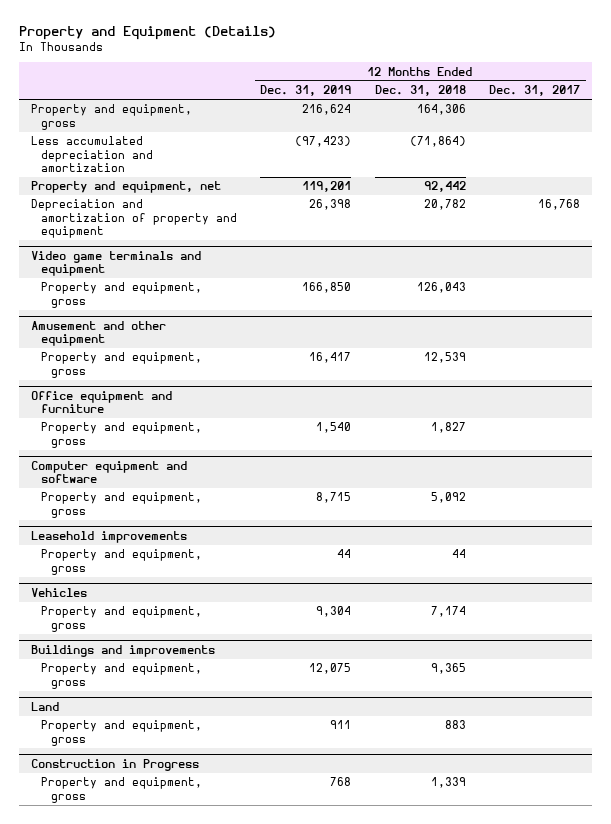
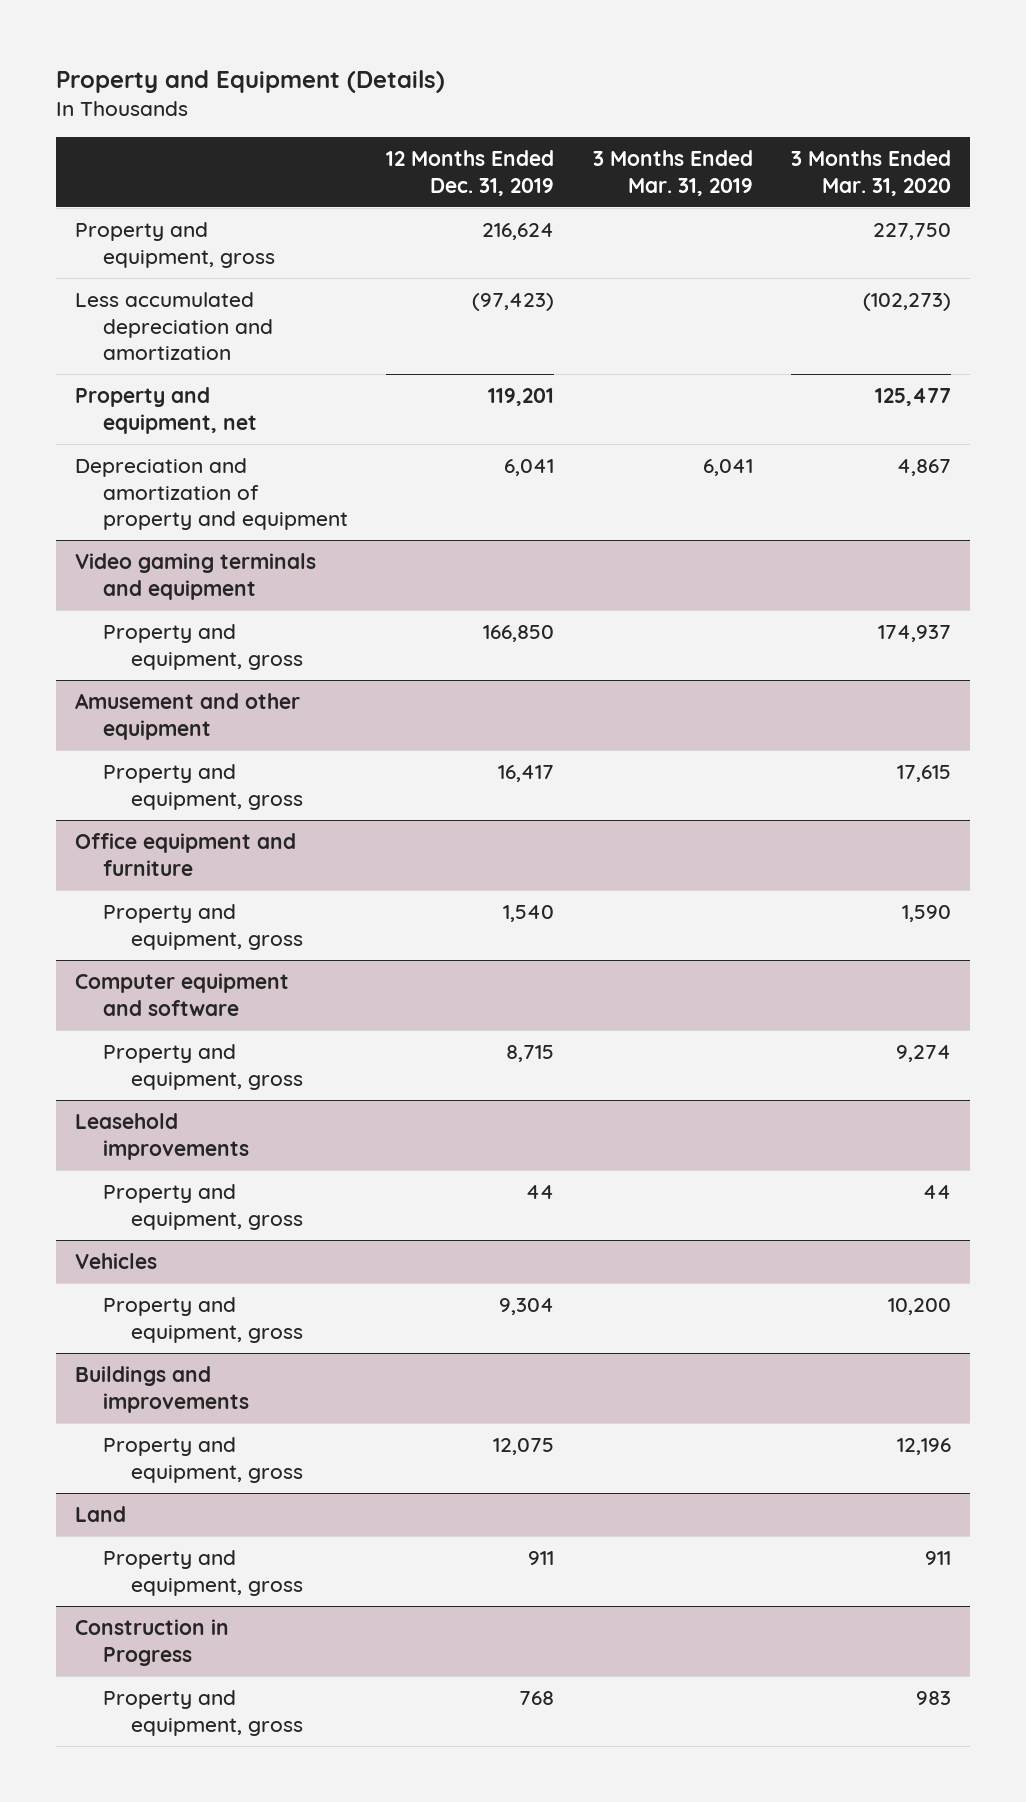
- | 12 Months Ended Dec. 31, 2019 | 12 Months Ended Dec. 31, 2018 | 12 Months Ended Dec. 31, 2017
+ | 12 Months Ended Dec. 31, 2019 | 3 Months Ended Mar. 31, 2019 | 3 Months Ended Mar. 31, 2020
- Depreciation and amortization of property and equipment | 26,398 | 20,782 | 16,768
- Video game terminals and equipment
+ Depreciation and amortization of property and equipment | 6,041 | 6,041 | 4,867
+ Video gaming terminals and equipment

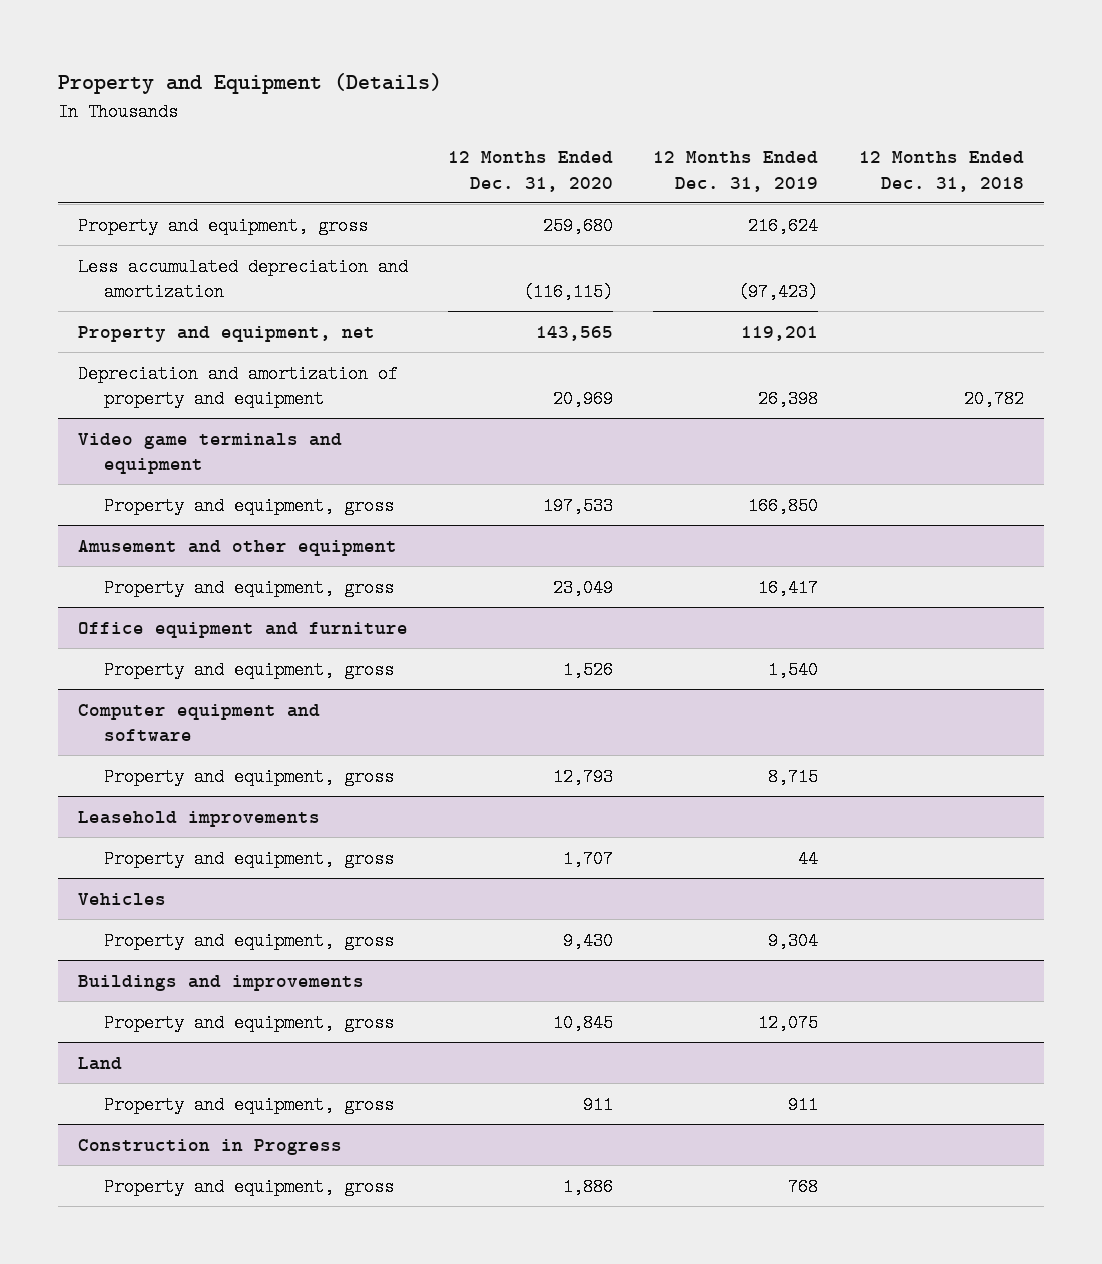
- | 12 Months Ended Dec. 31, 2019 | 3 Months Ended Mar. 31, 2019 | 3 Months Ended Mar. 31, 2020
+ | 12 Months Ended Dec. 31, 2020 | 12 Months Ended Dec. 31, 2019 | 12 Months Ended Dec. 31, 2018
- Depreciation and amortization of property and equipment | 6,041 | 6,041 | 4,867
- Video gaming terminals and equipment
+ Depreciation and amortization of property and equipment | 20,969 | 26,398 | 20,782
+ Video game terminals and equipment

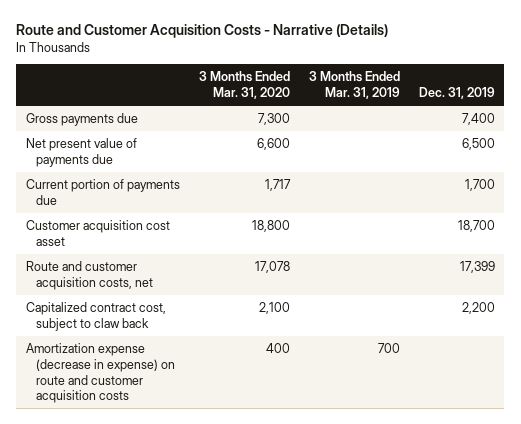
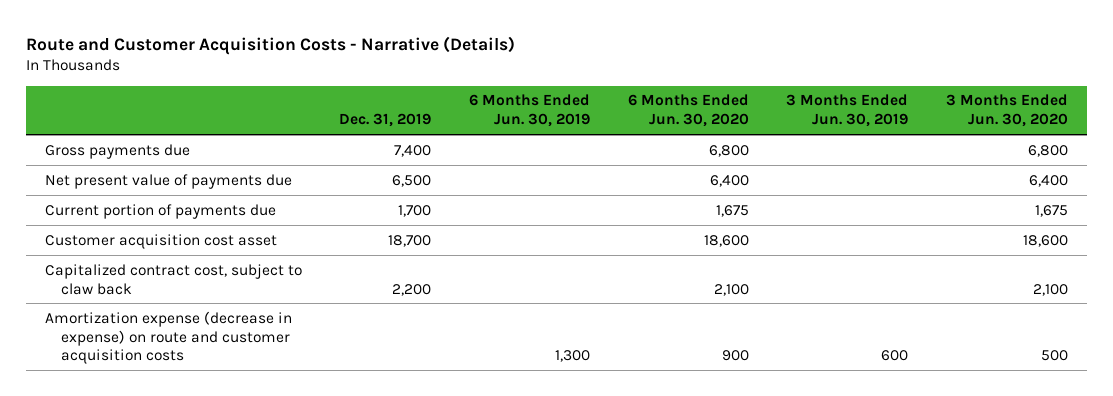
- | 3 Months Ended Mar. 31, 2020 | 3 Months Ended Mar. 31, 2019 | Dec. 31, 2019
+ | Dec. 31, 2019 | 6 Months Ended Jun. 30, 2019 | 6 Months Ended Jun. 30, 2020 | 3 Months Ended Jun. 30, 2019 | 3 Months Ended Jun. 30, 2020
- Route and customer acquisition costs, net | 17,078 | | 17,399

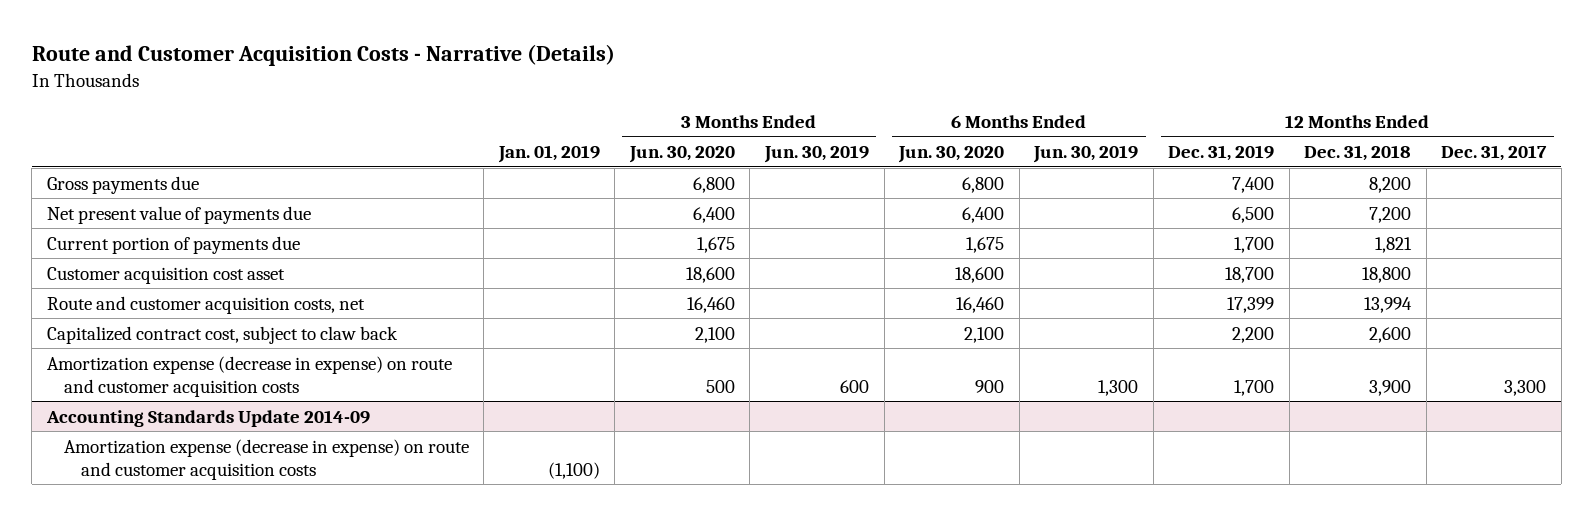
- | Dec. 31, 2019 | 6 Months Ended Jun. 30, 2019 | 6 Months Ended Jun. 30, 2020 | 3 Months Ended Jun. 30, 2019 | 3 Months Ended Jun. 30, 2020
+ | Jan. 01, 2019 | 3 Months Ended Jun. 30, 2020 | 3 Months Ended Jun. 30, 2019 | 6 Months Ended Jun. 30, 2020 | 6 Months Ended Jun. 30, 2019 | 12 Months Ended Dec. 31, 2019 | 12 Months Ended Dec. 31, 2018 | 12 Months Ended Dec. 31, 2017
+ Route and customer acquisition costs, net | | 16,460 | | 16,460 | | 17,399 | 13,994 |
+ Accounting Standards Update 2014-09
+ Amortization expense (decrease in expense) on route and customer acquisition costs | (1,100) | | | | | | |

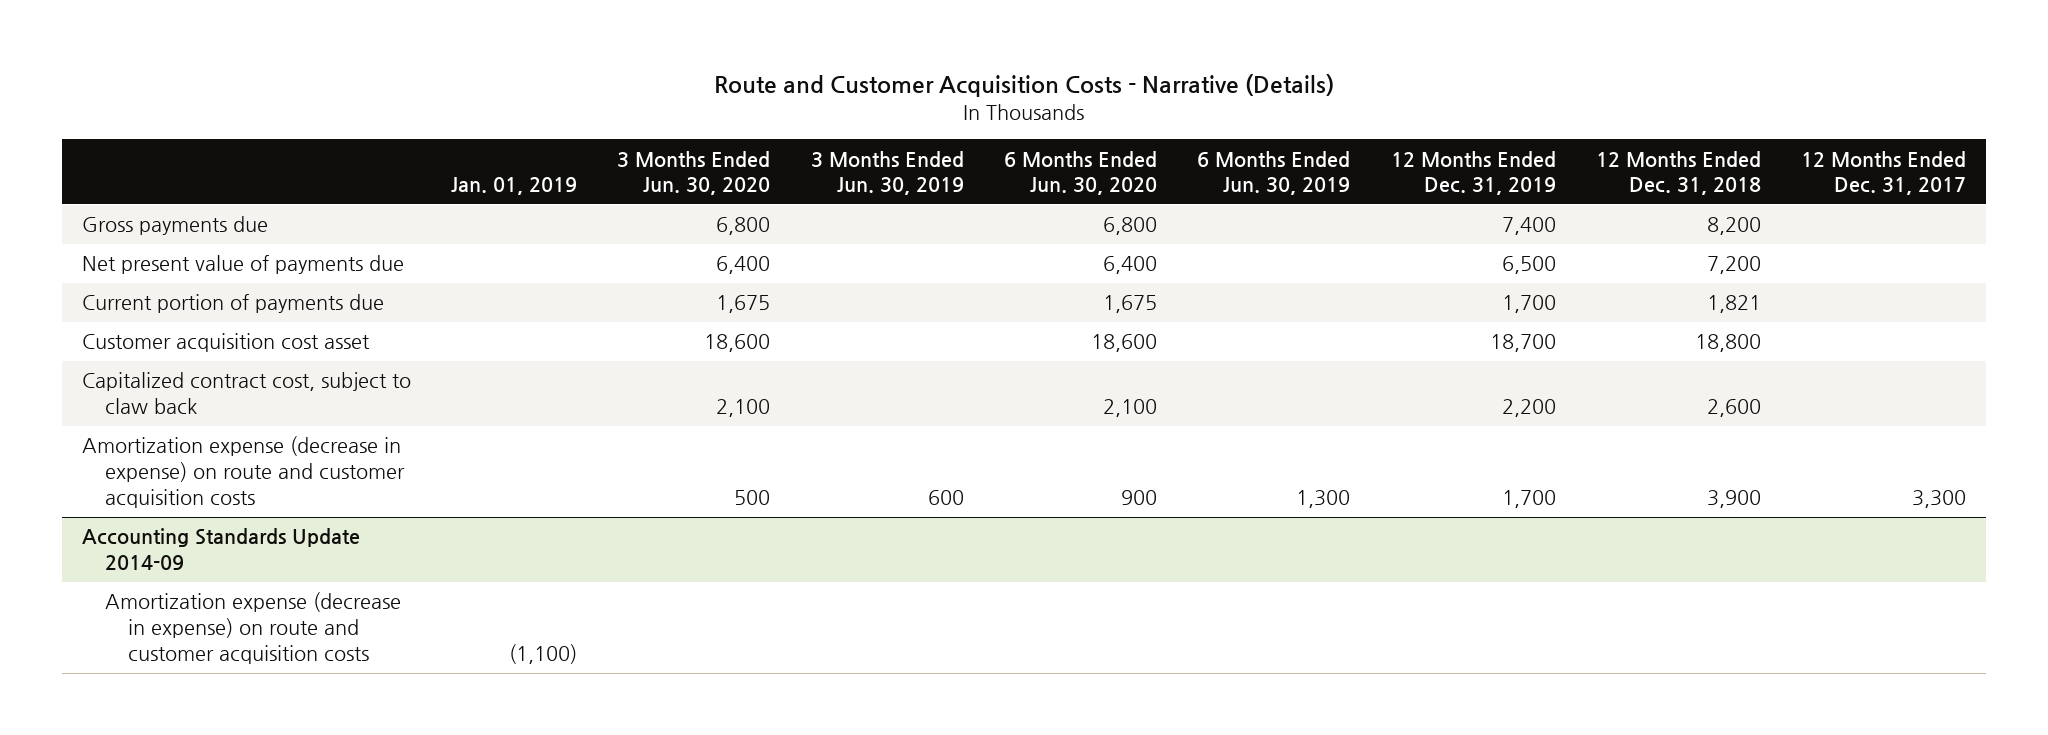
- Route and customer acquisition costs, net | | 16,460 | | 16,460 | | 17,399 | 13,994 |

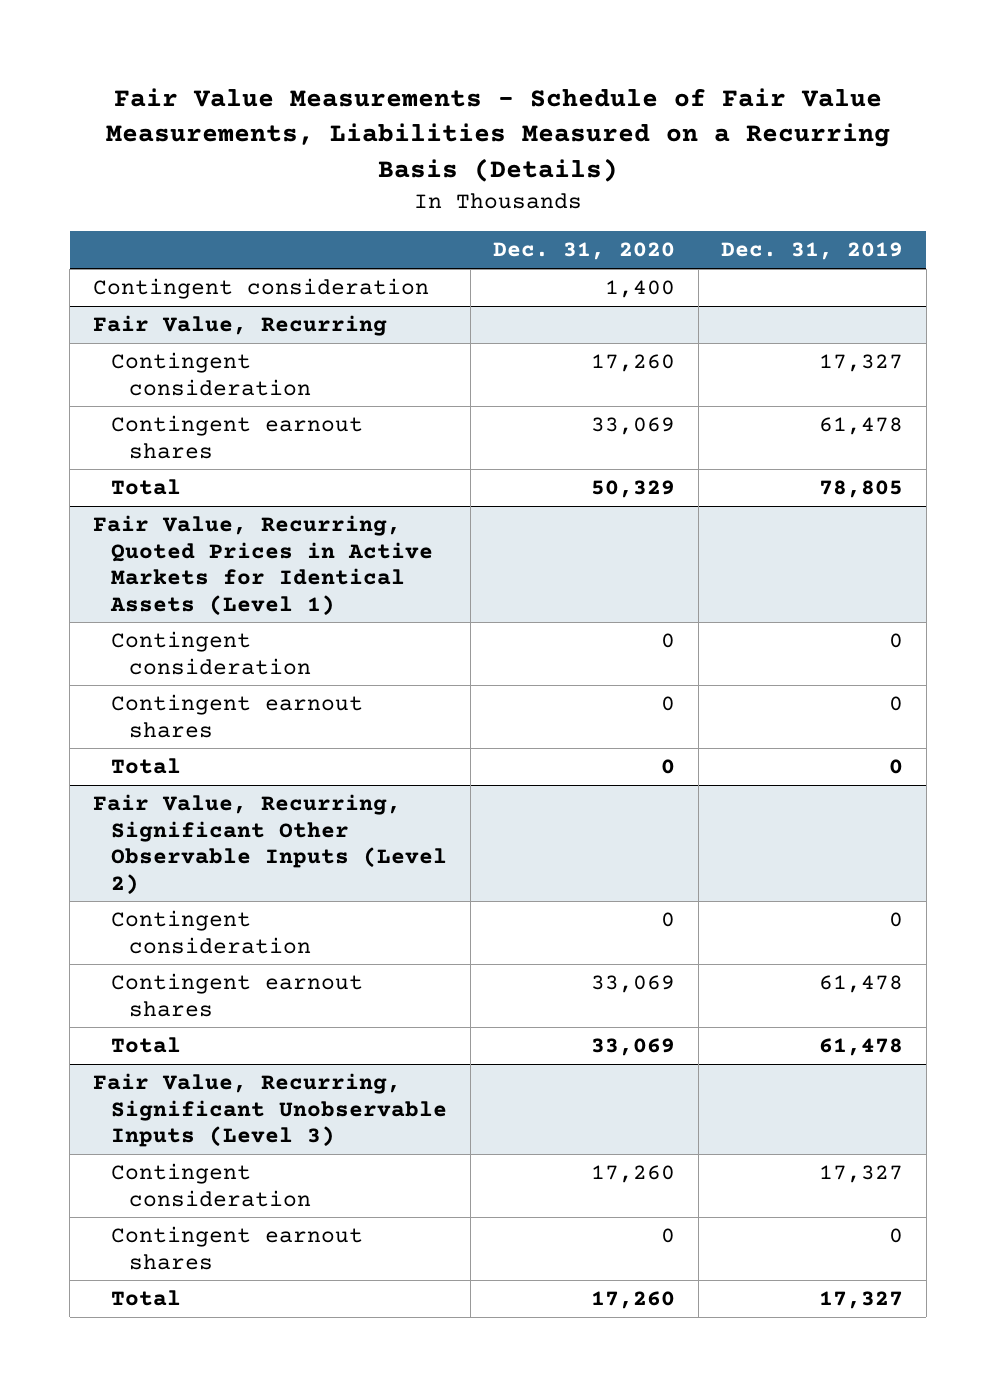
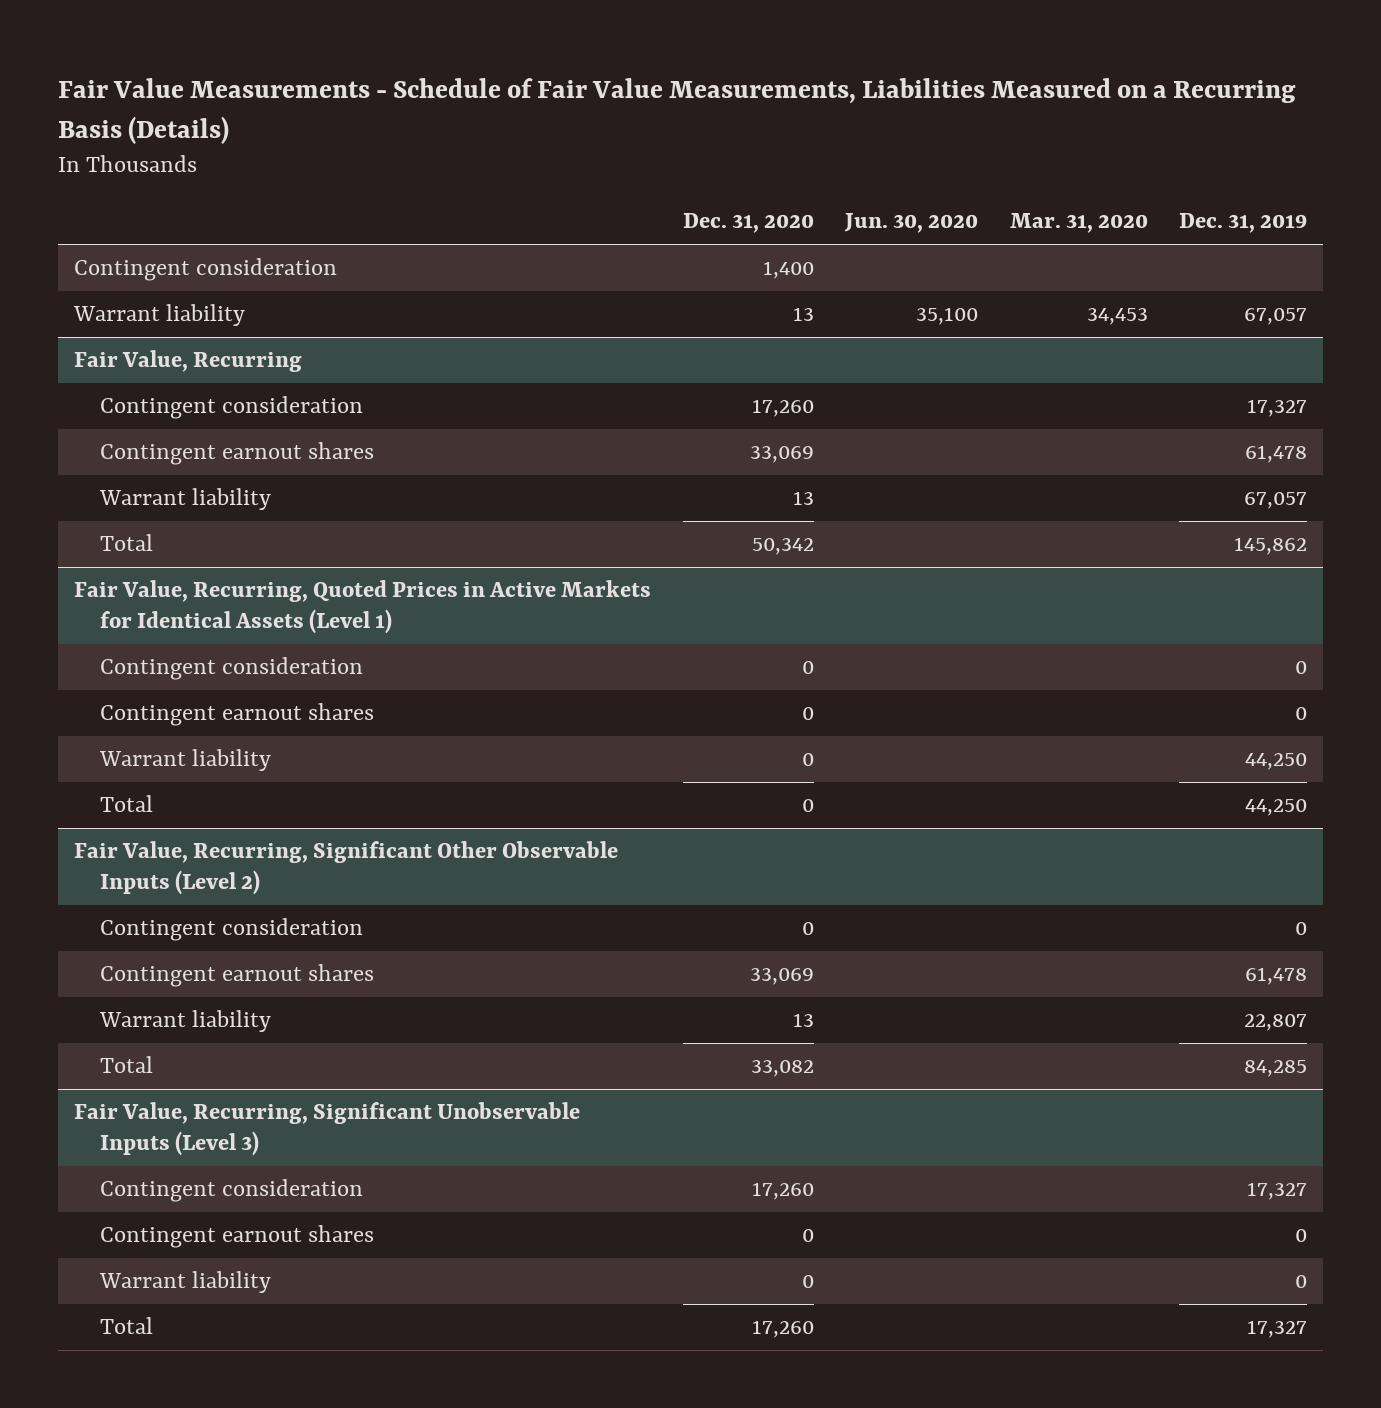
- | Dec. 31, 2020 | Dec. 31, 2019
+ | Dec. 31, 2020 | Jun. 30, 2020 | Mar. 31, 2020 | Dec. 31, 2019
+ Warrant liability | 13 | 35,100 | 34,453 | 67,057
@ Fair Value, Recurring
- Total | 50,329 | 78,805
+ Warrant liability | 13 | | | 67,057
+ Total | 50,342 | | | 145,862
@ Fair Value, Recurring, Quoted Prices in Active Markets for Identical Assets (Level 1)
- Total | 0 | 0
+ Warrant liability | 0 | | | 44,250
+ Total | 0 | | | 44,250
@ Fair Value, Recurring, Significant Other Observable Inputs (Level 2)
- Total | 33,069 | 61,478
+ Warrant liability | 13 | | | 22,807
+ Total | 33,082 | | | 84,285
@ Fair Value, Recurring, Significant Unobservable Inputs (Level 3)
+ Warrant liability | 0 | | | 0

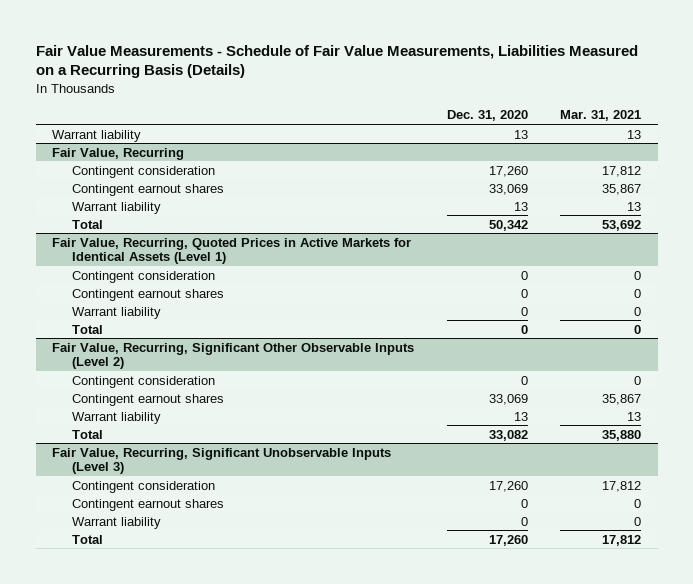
- | Dec. 31, 2020 | Jun. 30, 2020 | Mar. 31, 2020 | Dec. 31, 2019
+ | Dec. 31, 2020 | Mar. 31, 2021
- Contingent consideration | 1,400 | | |

